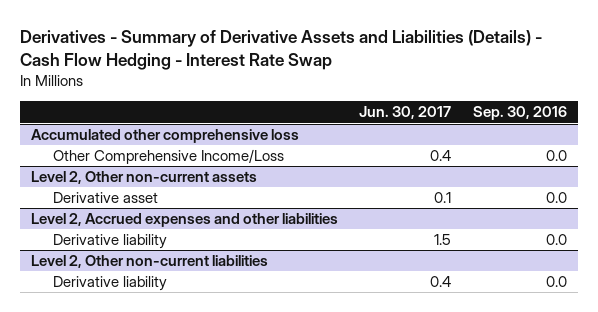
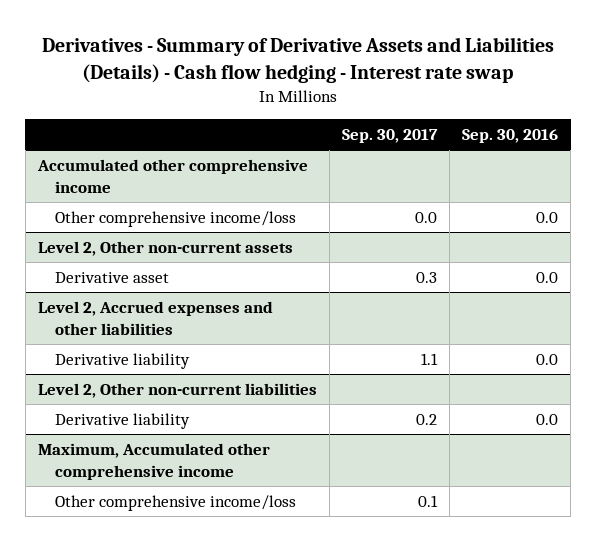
- Derivatives - Summary of Derivative Assets and Liabilities (Details) - Cash Flow Hedging - Interest Rate Swap
+ Derivatives - Summary of Derivative Assets and Liabilities (Details) - Cash flow hedging - Interest rate swap
- | Jun. 30, 2017 | Sep. 30, 2016
+ | Sep. 30, 2017 | Sep. 30, 2016
- Accumulated other comprehensive loss
- Other Comprehensive Income/Loss | 0.4 | 0.0
+ Accumulated other comprehensive income
+ Other comprehensive income/loss | 0.0 | 0.0
+ Maximum, Accumulated other comprehensive income
+ Other comprehensive income/loss | 0.1 |

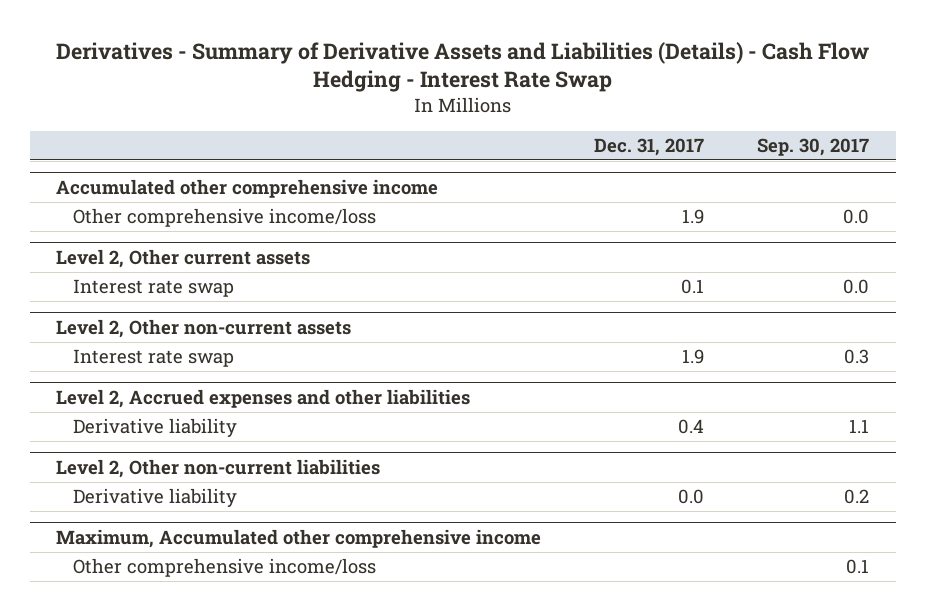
- Derivatives - Summary of Derivative Assets and Liabilities (Details) - Cash flow hedging - Interest rate swap
+ Derivatives - Summary of Derivative Assets and Liabilities (Details) - Cash Flow Hedging - Interest Rate Swap
- | Sep. 30, 2017 | Sep. 30, 2016
+ | Dec. 31, 2017 | Sep. 30, 2017
+ Level 2, Other current assets
+ Interest rate swap | 0.1 | 0.0
@ Level 2, Other non-current assets
- Derivative asset | 0.3 | 0.0
+ Interest rate swap | 1.9 | 0.3

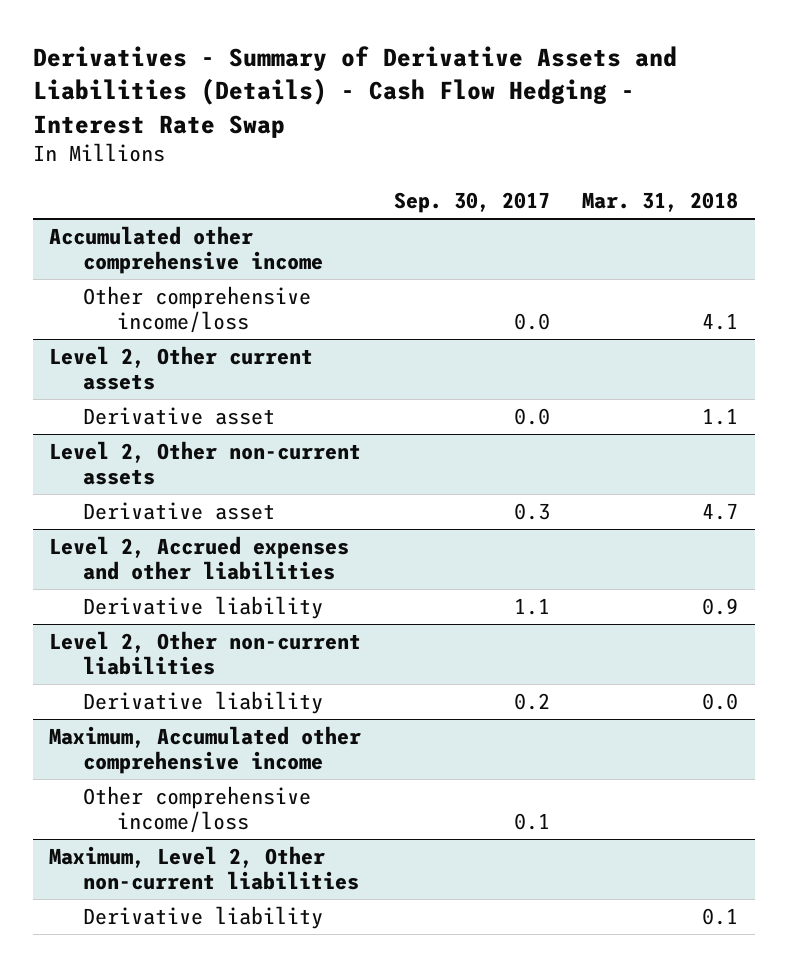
- | Dec. 31, 2017 | Sep. 30, 2017
+ | Sep. 30, 2017 | Mar. 31, 2018
@ Level 2, Other current assets
- Interest rate swap | 0.1 | 0.0
+ Derivative asset | 0.0 | 1.1
@ Level 2, Other non-current assets
- Interest rate swap | 1.9 | 0.3
+ Derivative asset | 0.3 | 4.7
+ Maximum, Level 2, Other non-current liabilities
+ Derivative liability | | 0.1

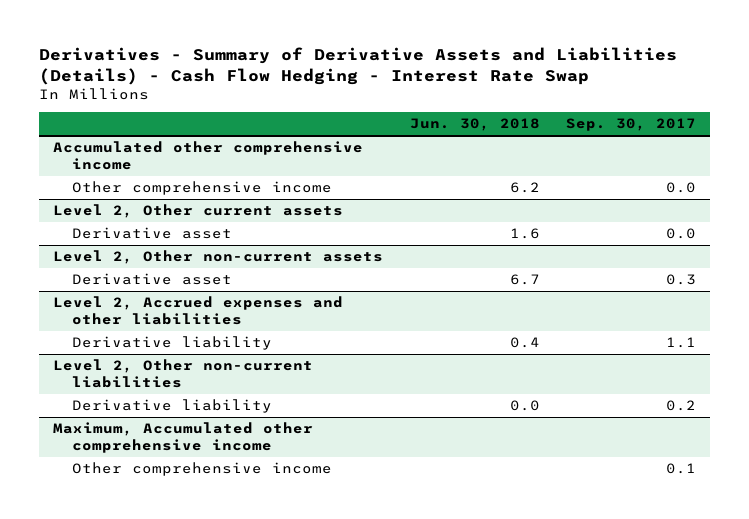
- | Sep. 30, 2017 | Mar. 31, 2018
+ | Jun. 30, 2018 | Sep. 30, 2017
@ Accumulated other comprehensive income
- Other comprehensive income/loss | 0.0 | 4.1
+ Other comprehensive income | 6.2 | 0.0
@ Maximum, Accumulated other comprehensive income
- Other comprehensive income/loss | 0.1 |
- Maximum, Level 2, Other non-current liabilities
- Derivative liability | | 0.1
@ Maximum, Accumulated other comprehensive income
+ Other comprehensive income | | 0.1

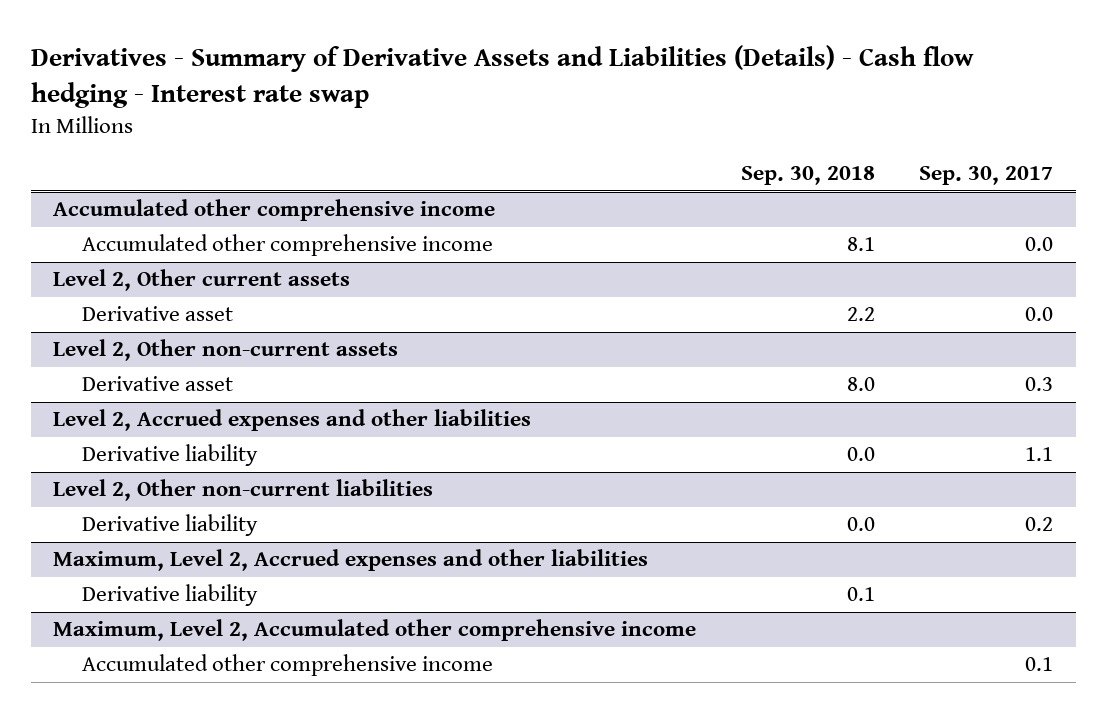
- Derivatives - Summary of Derivative Assets and Liabilities (Details) - Cash Flow Hedging - Interest Rate Swap
+ Derivatives - Summary of Derivative Assets and Liabilities (Details) - Cash flow hedging - Interest rate swap
- | Jun. 30, 2018 | Sep. 30, 2017
+ | Sep. 30, 2018 | Sep. 30, 2017
@ Accumulated other comprehensive income
- Other comprehensive income | 6.2 | 0.0
+ Accumulated other comprehensive income | 8.1 | 0.0
- Maximum, Accumulated other comprehensive income
- Other comprehensive income | | 0.1
+ Maximum, Level 2, Accrued expenses and other liabilities
+ Derivative liability | 0.1 |
+ Maximum, Level 2, Accumulated other comprehensive income
+ Accumulated other comprehensive income | | 0.1

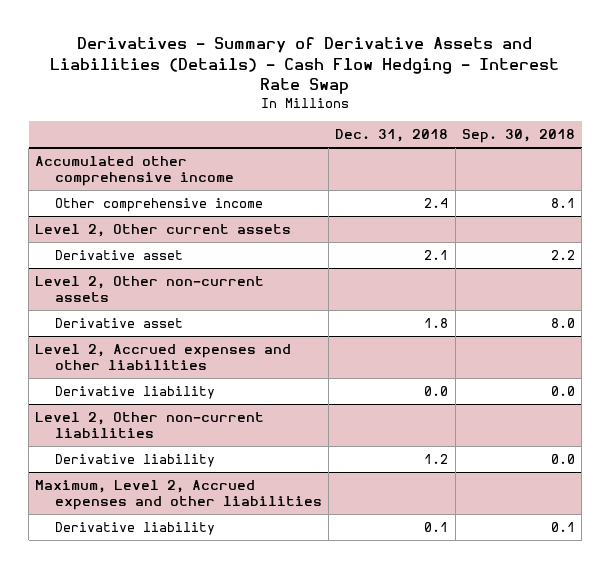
- Derivatives - Summary of Derivative Assets and Liabilities (Details) - Cash flow hedging - Interest rate swap
+ Derivatives - Summary of Derivative Assets and Liabilities (Details) - Cash Flow Hedging - Interest Rate Swap
- | Sep. 30, 2018 | Sep. 30, 2017
+ | Dec. 31, 2018 | Sep. 30, 2018
@ Accumulated other comprehensive income
- Accumulated other comprehensive income | 8.1 | 0.0
+ Other comprehensive income | 2.4 | 8.1
- Maximum, Level 2, Accumulated other comprehensive income
- Accumulated other comprehensive income | | 0.1

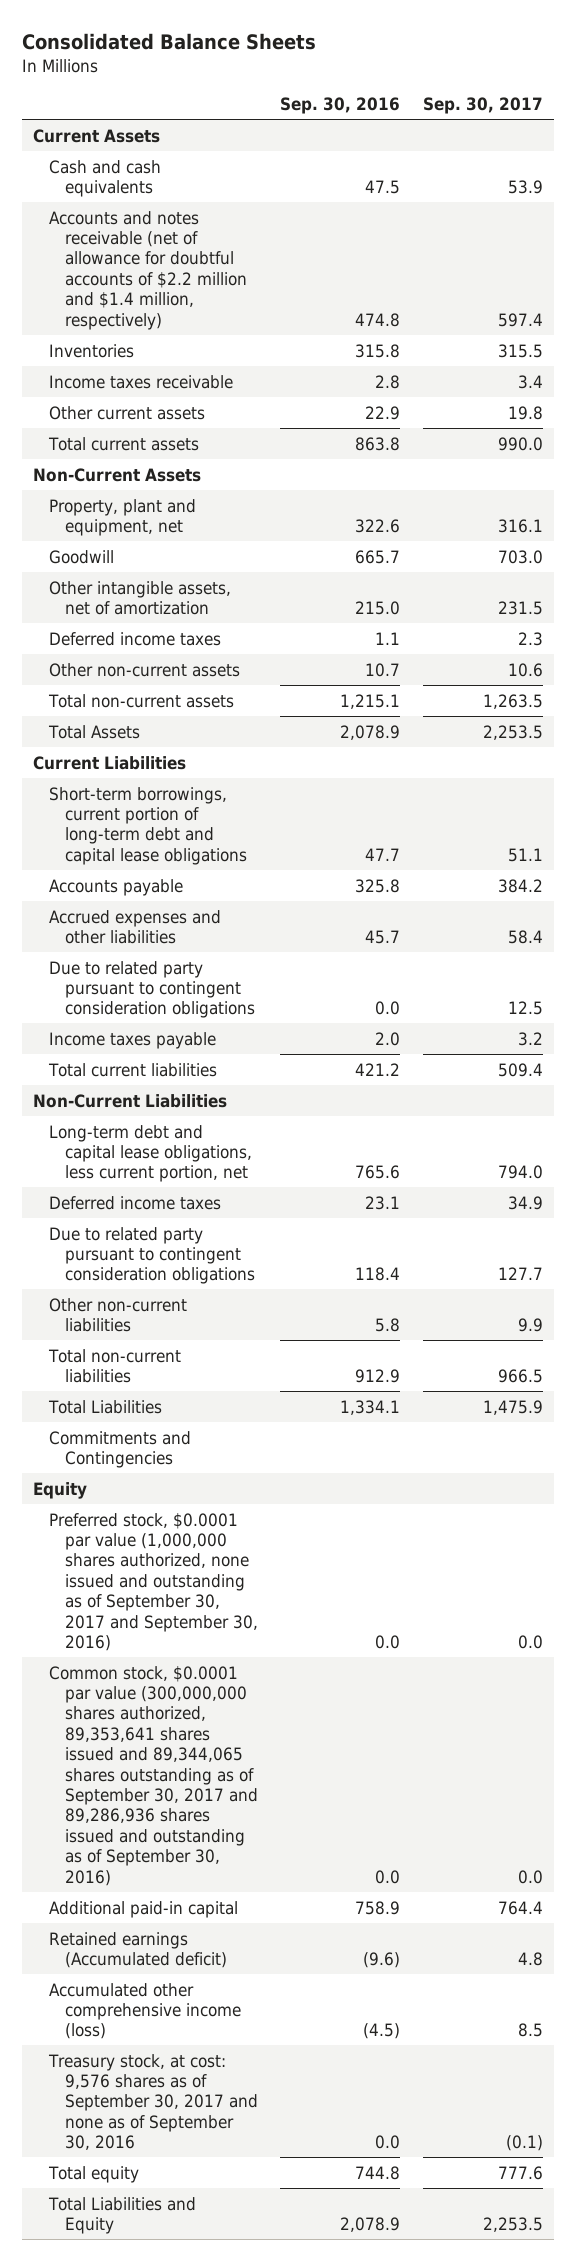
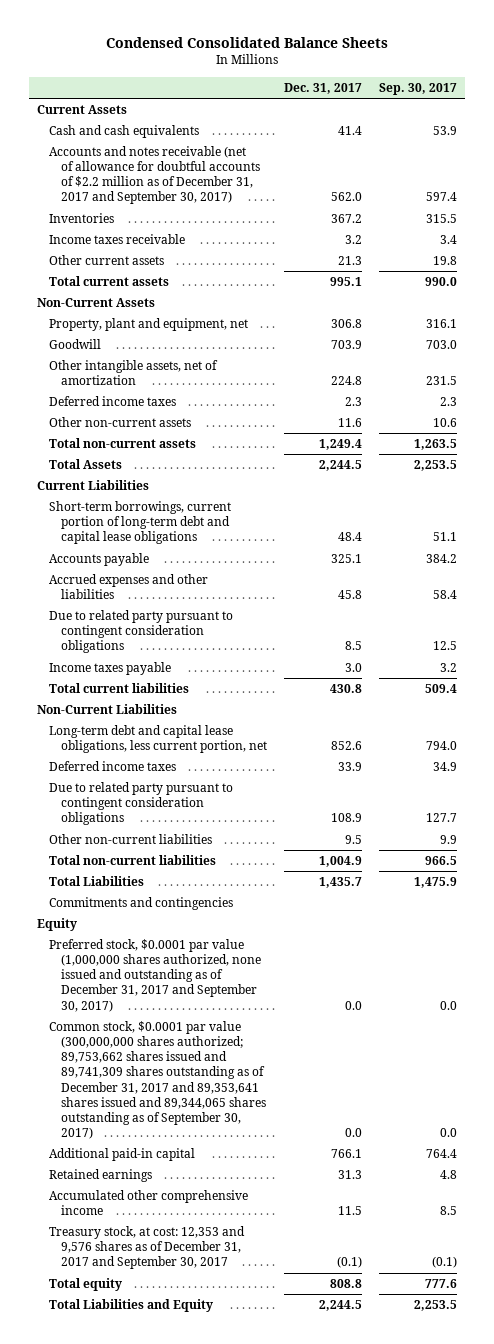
- Consolidated Balance Sheets
+ Condensed Consolidated Balance Sheets
- | Sep. 30, 2016 | Sep. 30, 2017
+ | Dec. 31, 2017 | Sep. 30, 2017
- Accounts and notes receivable (net of allowance for doubtful accounts of $2.2 million and $1.4 million, respectively) | 474.8 | 597.4
+ Accounts and notes receivable (net of allowance for doubtful accounts of $2.2 million as of December 31, 2017 and September 30, 2017) | 562.0 | 597.4
- Commitments and Contingencies
+ Commitments and contingencies
- Preferred stock, $0.0001 par value (1,000,000 shares authorized, none issued and outstanding as of September 30, 2017 and September 30, 2016) | 0.0 | 0.0
- Common stock, $0.0001 par value (300,000,000 shares authorized, 89,353,641 shares issued and 89,344,065 shares outstanding as of September 30, 2017 and 89,286,936 shares issued and outstanding as of September 30, 2016) | 0.0 | 0.0
+ Preferred stock, $0.0001 par value (1,000,000 shares authorized, none issued and outstanding as of December 31, 2017 and September 30, 2017) | 0.0 | 0.0
+ Common stock, $0.0001 par value (300,000,000 shares authorized; 89,753,662 shares issued and 89,741,309 shares outstanding as of December 31, 2017 and 89,353,641 shares issued and 89,344,065 shares outstanding as of September 30, 2017) | 0.0 | 0.0
- Retained earnings (Accumulated deficit) | (9.6) | 4.8
- Accumulated other comprehensive income (loss) | (4.5) | 8.5
- Treasury stock, at cost: 9,576 shares as of September 30, 2017 and none as of September 30, 2016 | 0.0 | (0.1)
+ Retained earnings | 31.3 | 4.8
+ Accumulated other comprehensive income | 11.5 | 8.5
+ Treasury stock, at cost: 12,353 and 9,576 shares as of December 31, 2017 and September 30, 2017 | (0.1) | (0.1)

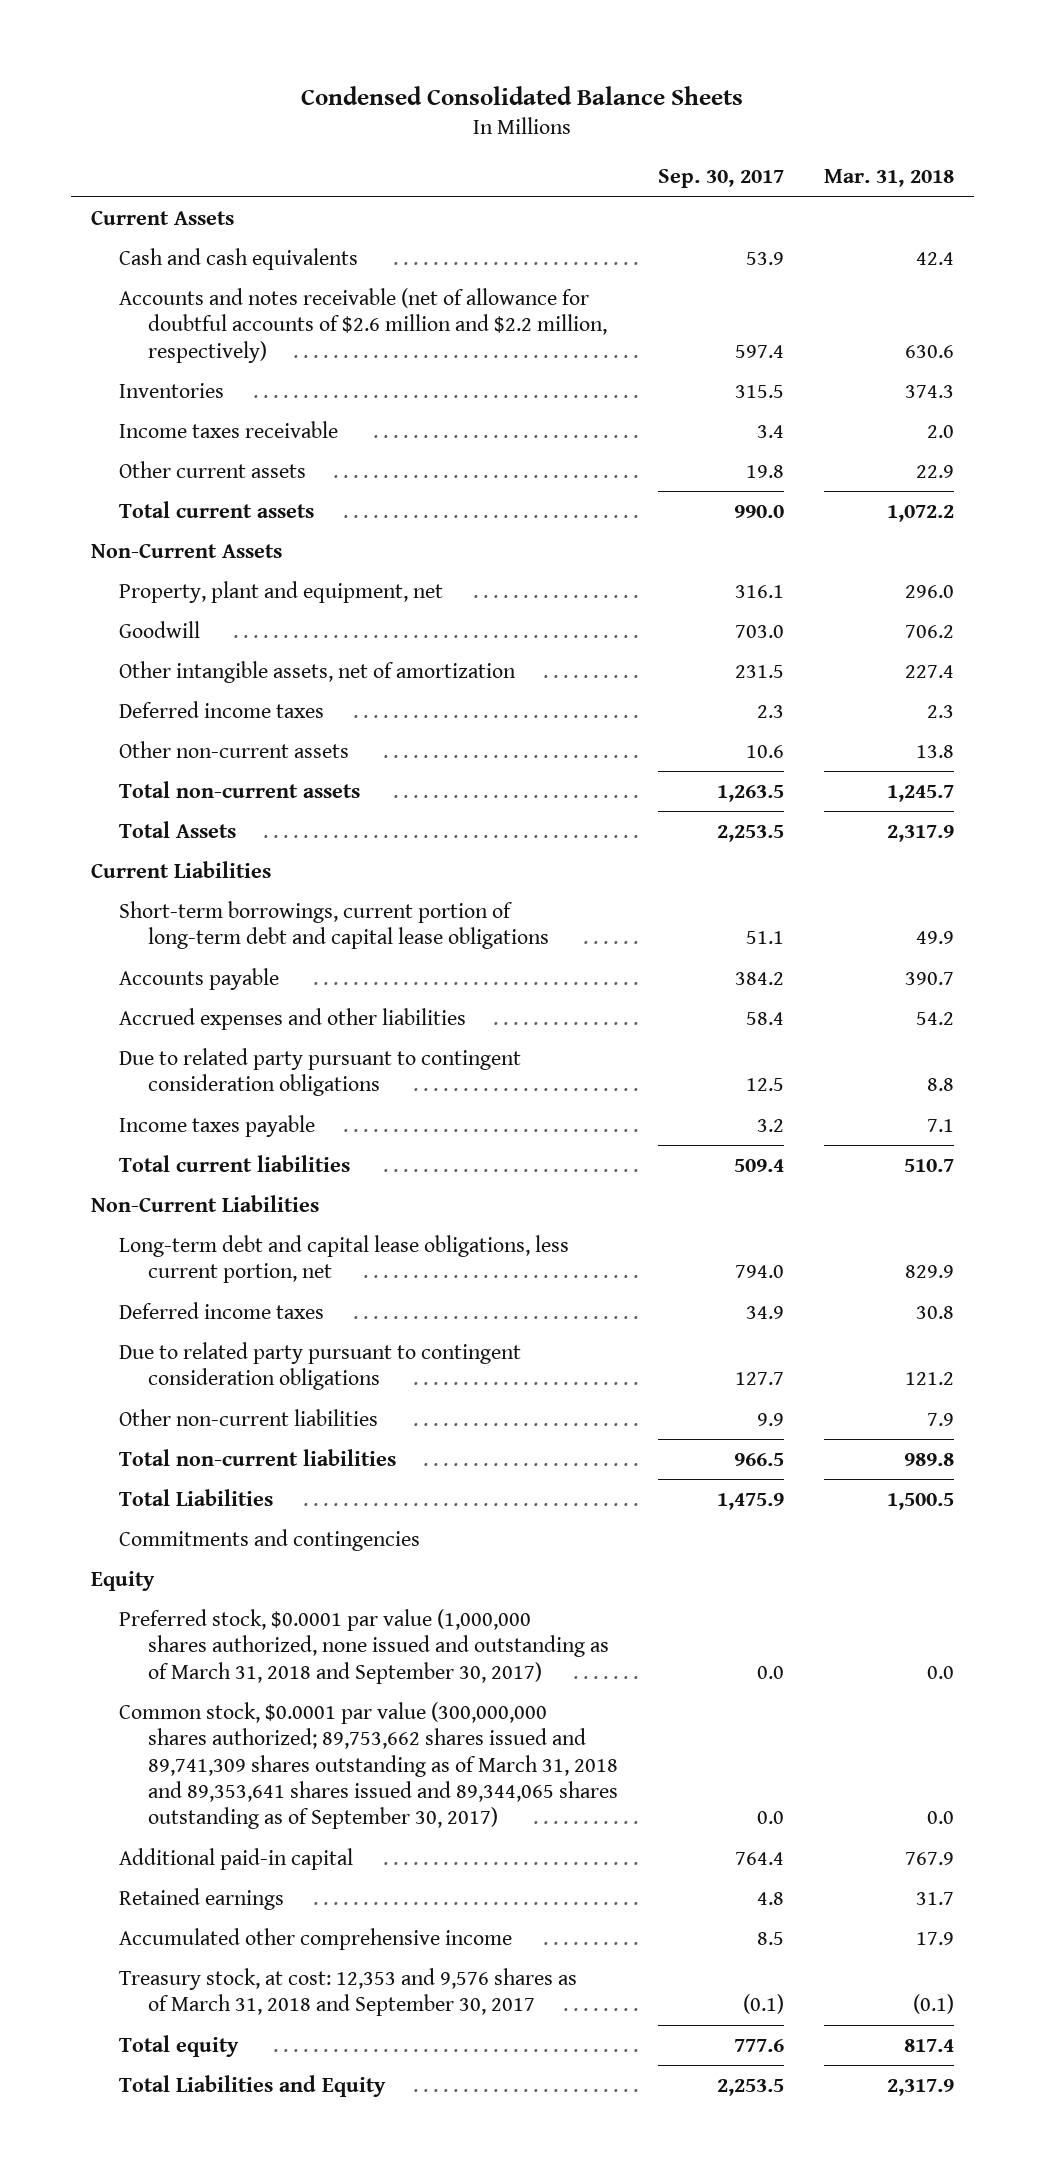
- | Dec. 31, 2017 | Sep. 30, 2017
+ | Sep. 30, 2017 | Mar. 31, 2018
- Accounts and notes receivable (net of allowance for doubtful accounts of $2.2 million as of December 31, 2017 and September 30, 2017) | 562.0 | 597.4
+ Accounts and notes receivable (net of allowance for doubtful accounts of $2.6 million and $2.2 million, respectively) | 597.4 | 630.6
- Preferred stock, $0.0001 par value (1,000,000 shares authorized, none issued and outstanding as of December 31, 2017 and September 30, 2017) | 0.0 | 0.0
- Common stock, $0.0001 par value (300,000,000 shares authorized; 89,753,662 shares issued and 89,741,309 shares outstanding as of December 31, 2017 and 89,353,641 shares issued and 89,344,065 shares outstanding as of September 30, 2017) | 0.0 | 0.0
+ Preferred stock, $0.0001 par value (1,000,000 shares authorized, none issued and outstanding as of March 31, 2018 and September 30, 2017) | 0.0 | 0.0
+ Common stock, $0.0001 par value (300,000,000 shares authorized; 89,753,662 shares issued and 89,741,309 shares outstanding as of March 31, 2018 and 89,353,641 shares issued and 89,344,065 shares outstanding as of September 30, 2017) | 0.0 | 0.0
- Treasury stock, at cost: 12,353 and 9,576 shares as of December 31, 2017 and September 30, 2017 | (0.1) | (0.1)
+ Treasury stock, at cost: 12,353 and 9,576 shares as of March 31, 2018 and September 30, 2017 | (0.1) | (0.1)

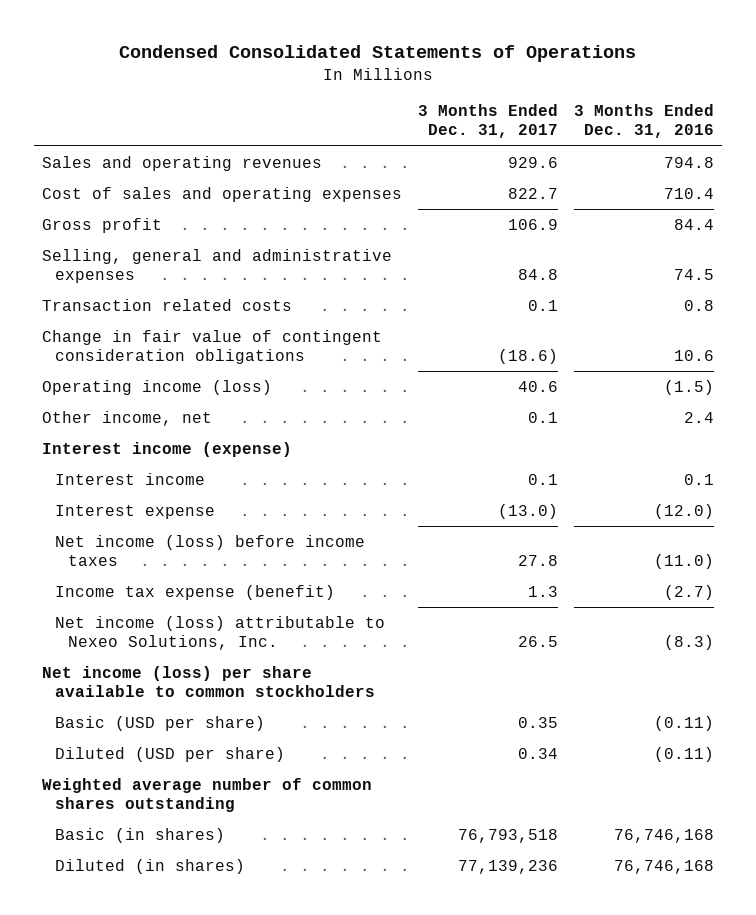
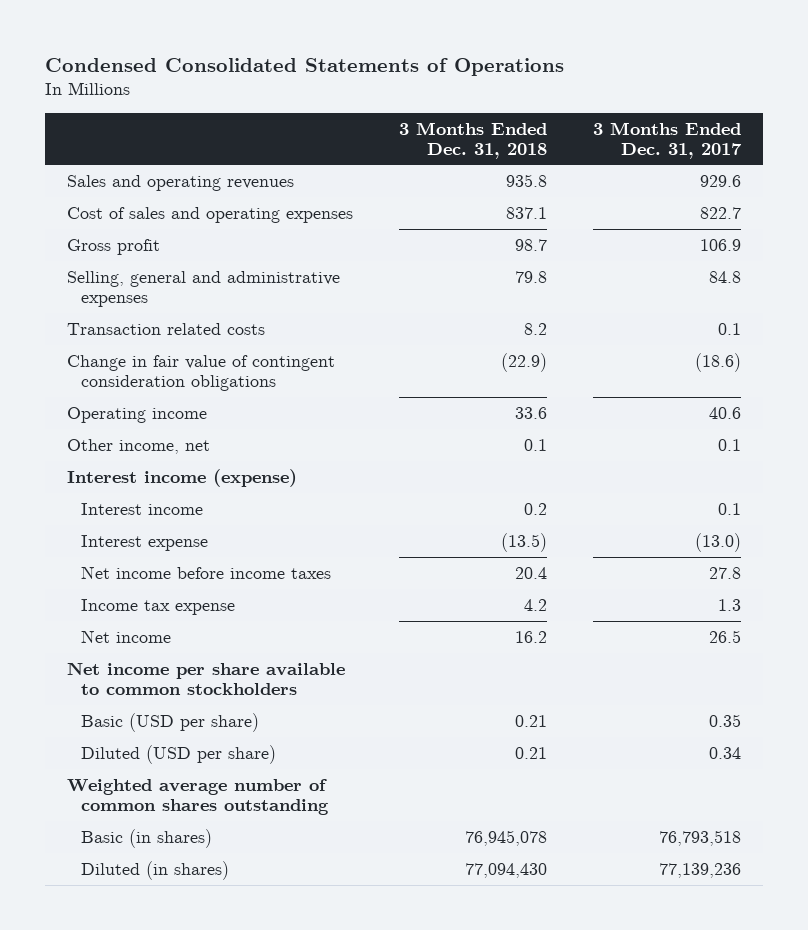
- | 3 Months Ended Dec. 31, 2017 | 3 Months Ended Dec. 31, 2016
+ | 3 Months Ended Dec. 31, 2018 | 3 Months Ended Dec. 31, 2017
- Operating income (loss) | 40.6 | (1.5)
+ Operating income | 33.6 | 40.6
- Net income (loss) before income taxes | 27.8 | (11.0)
- Income tax expense (benefit) | 1.3 | (2.7)
- Net income (loss) attributable to Nexeo Solutions, Inc. | 26.5 | (8.3)
- Net income (loss) per share available to common stockholders
+ Net income before income taxes | 20.4 | 27.8
+ Income tax expense | 4.2 | 1.3
+ Net income | 16.2 | 26.5
+ Net income per share available to common stockholders

